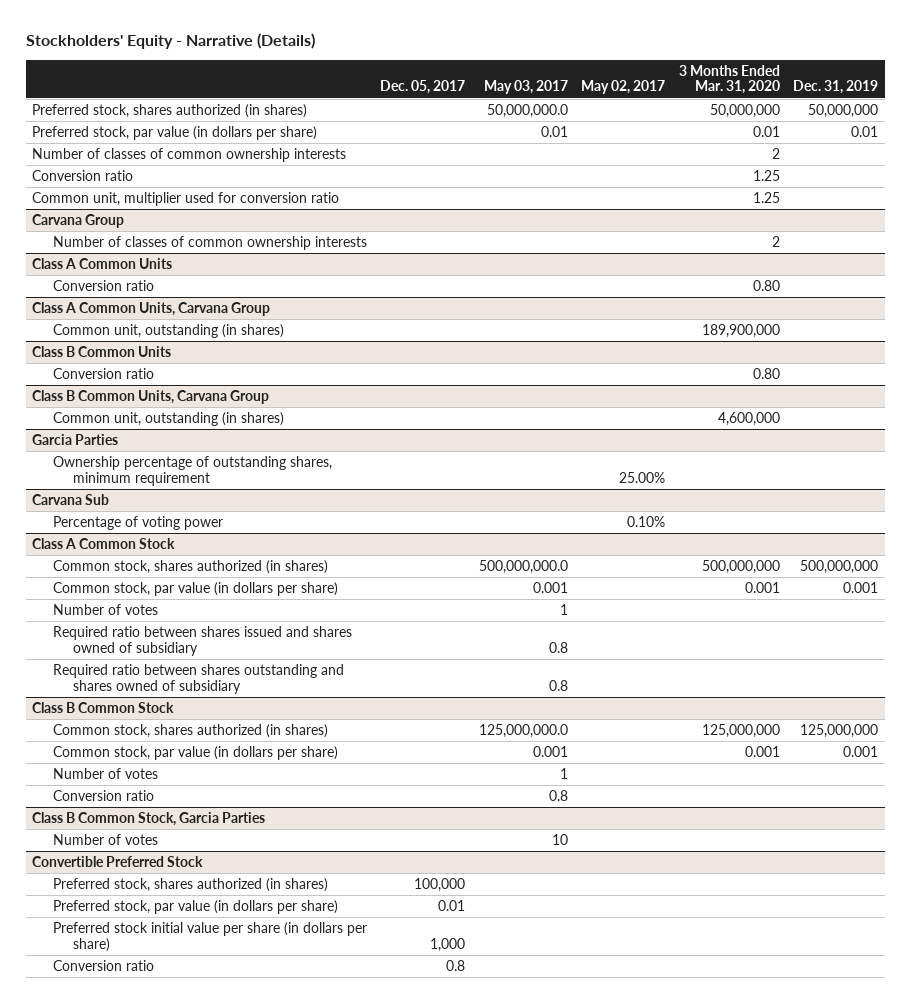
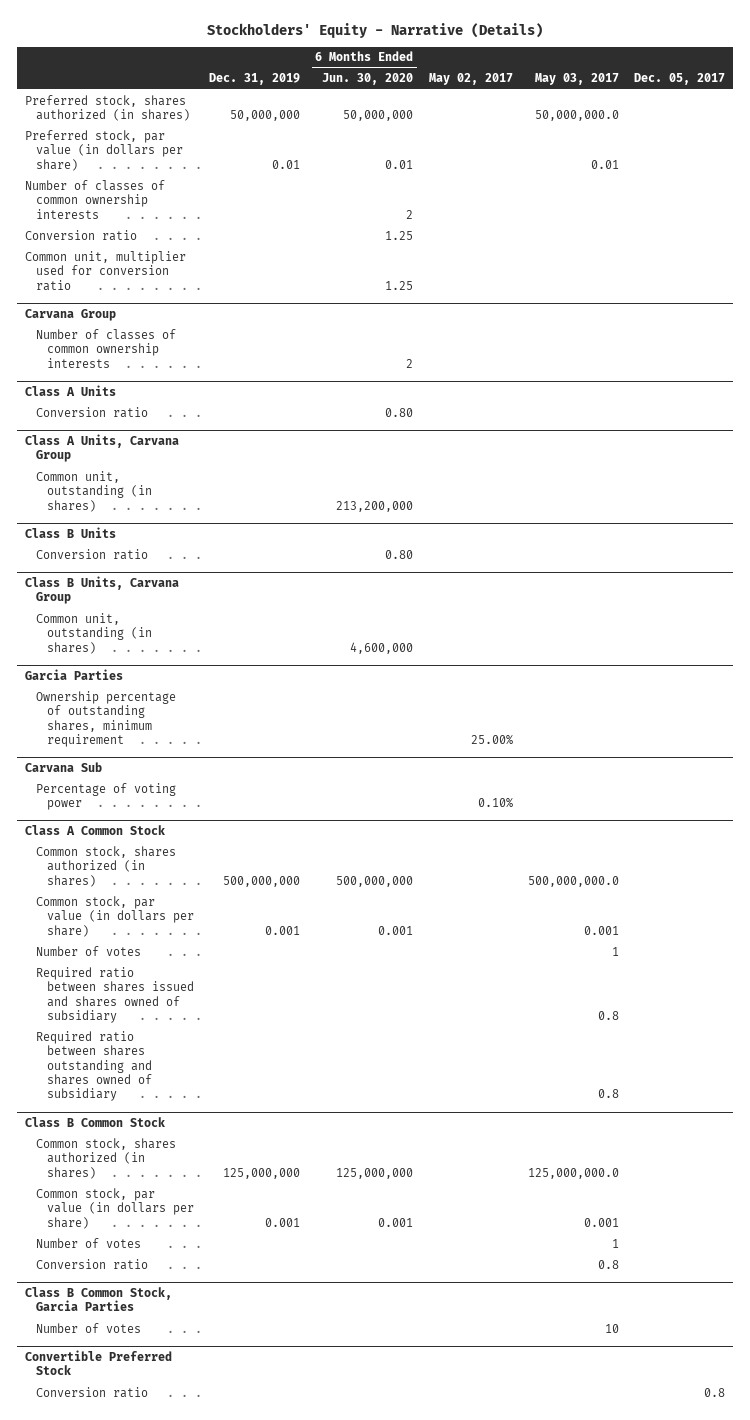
- | Dec. 05, 2017 | May 03, 2017 | May 02, 2017 | 3 Months Ended Mar. 31, 2020 | Dec. 31, 2019
+ | Dec. 31, 2019 | 6 Months Ended Jun. 30, 2020 | May 02, 2017 | May 03, 2017 | Dec. 05, 2017
- Class A Common Units
+ Class A Units
- Class A Common Units, Carvana Group
+ Class A Units, Carvana Group
- Class B Common Units
+ Class B Units
- Class B Common Units, Carvana Group
+ Class B Units, Carvana Group
@ Convertible Preferred Stock
- Preferred stock, shares authorized (in shares) | 100,000 | | | |
- Preferred stock, par value (in dollars per share) | 0.01 | | | |
- Preferred stock initial value per share (in dollars per share) | 1,000 | | | |

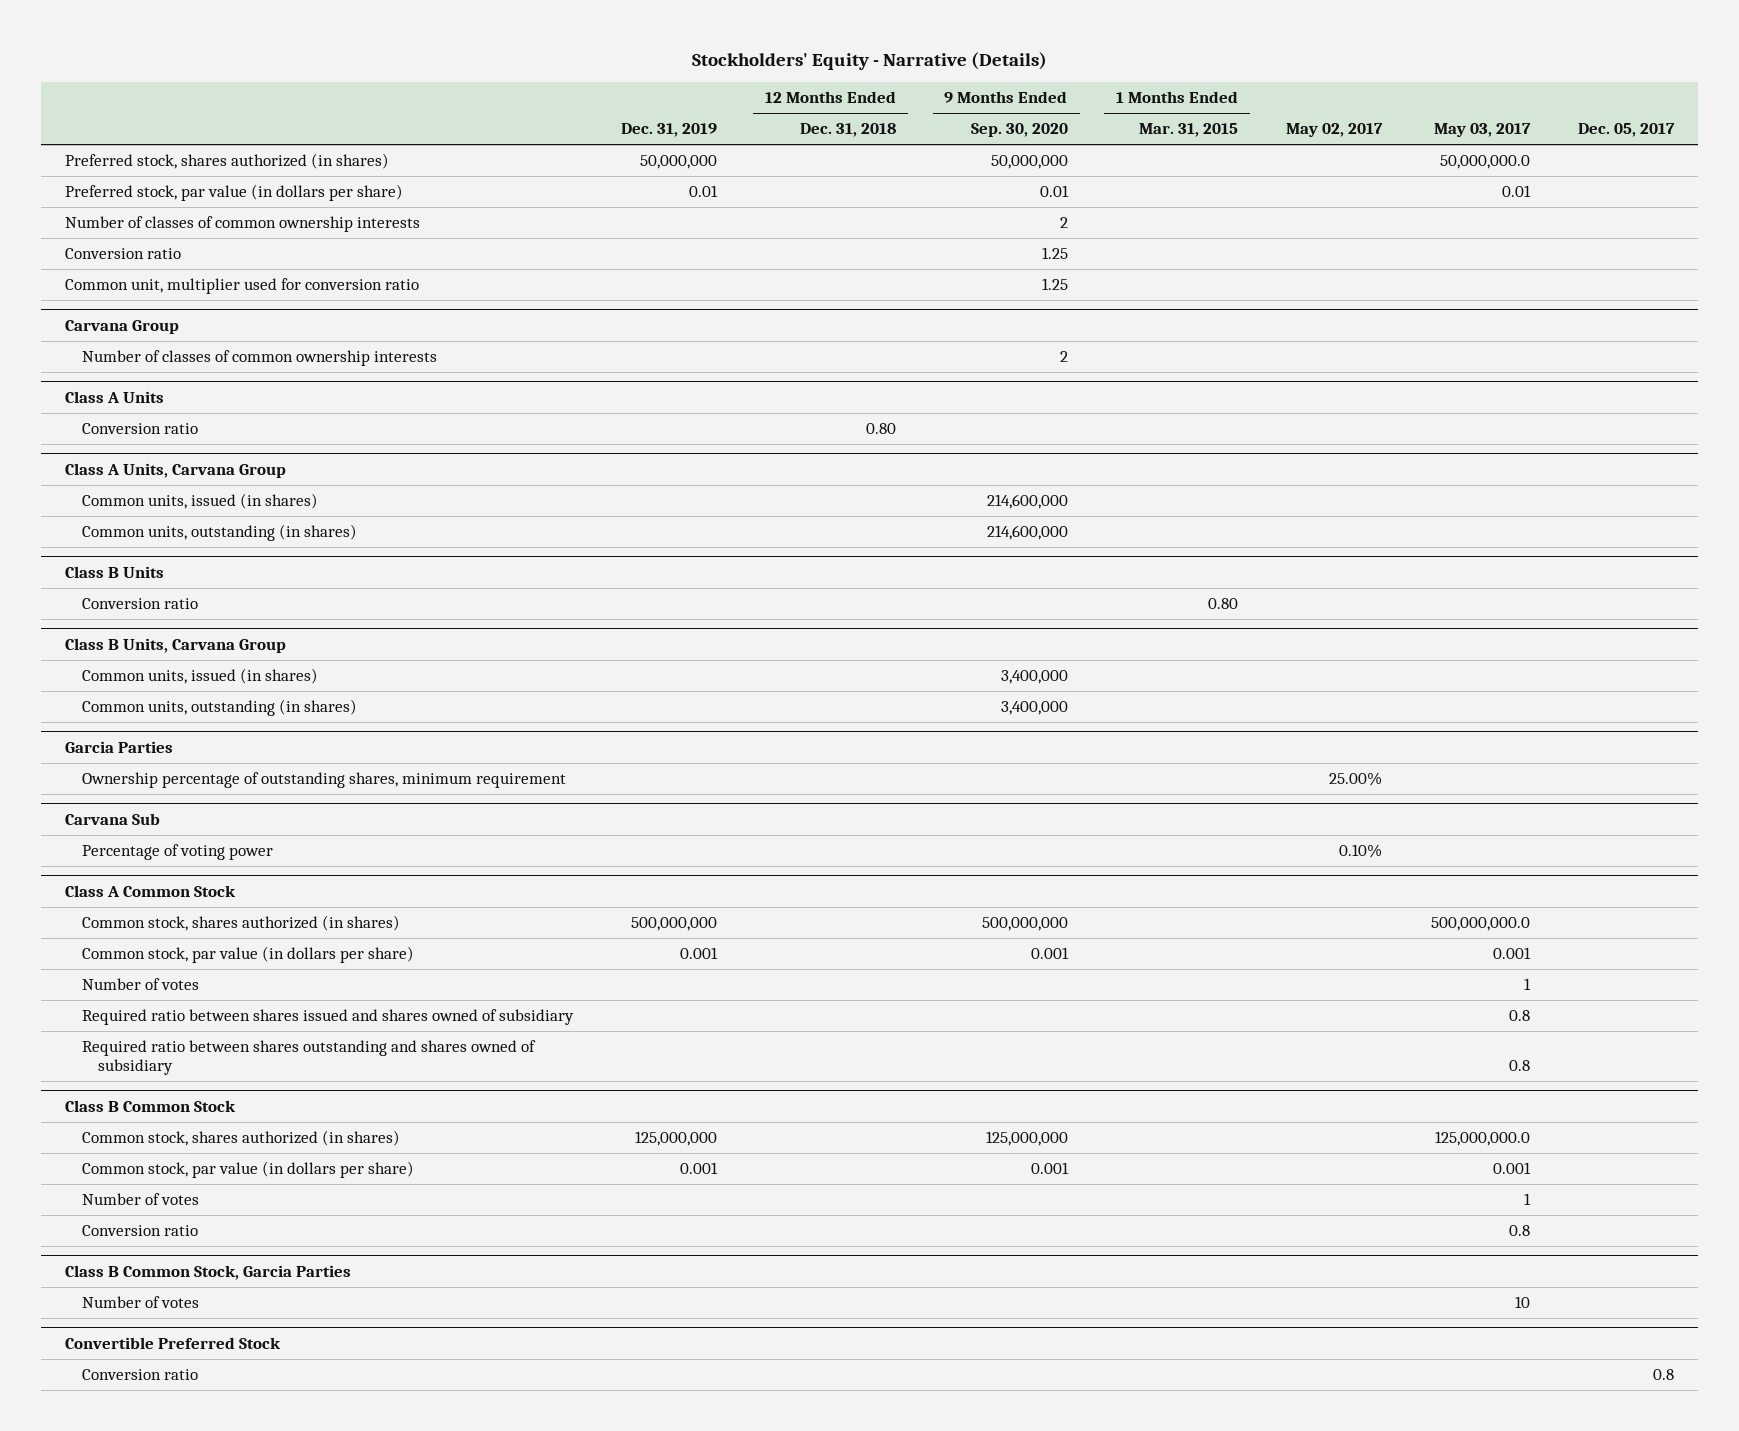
- | Dec. 31, 2019 | 6 Months Ended Jun. 30, 2020 | May 02, 2017 | May 03, 2017 | Dec. 05, 2017
+ | Dec. 31, 2019 | 12 Months Ended Dec. 31, 2018 | 9 Months Ended Sep. 30, 2020 | 1 Months Ended Mar. 31, 2015 | May 02, 2017 | May 03, 2017 | Dec. 05, 2017
@ Class A Units, Carvana Group
- Common unit, outstanding (in shares) | | 213,200,000 | | |
+ Common units, issued (in shares) | | | 214,600,000 | | | |
+ Common units, outstanding (in shares) | | | 214,600,000 | | | |
@ Class B Units, Carvana Group
- Common unit, outstanding (in shares) | | 4,600,000 | | |
+ Common units, issued (in shares) | | | 3,400,000 | | | |
+ Common units, outstanding (in shares) | | | 3,400,000 | | | |

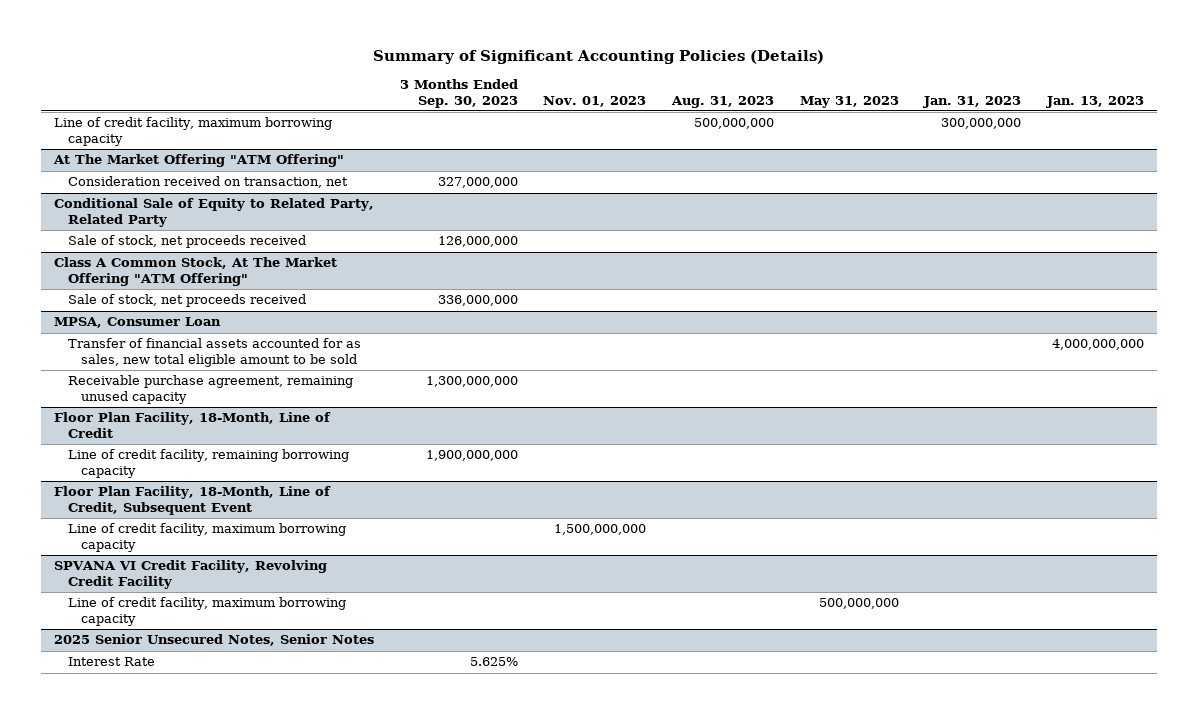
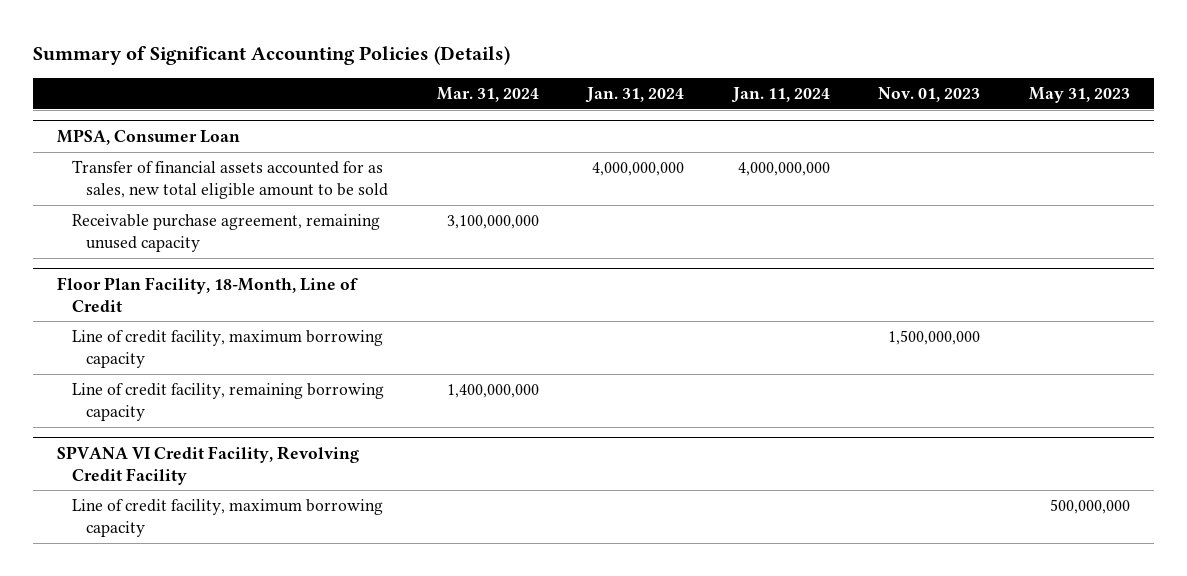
- | 3 Months Ended Sep. 30, 2023 | Nov. 01, 2023 | Aug. 31, 2023 | May 31, 2023 | Jan. 31, 2023 | Jan. 13, 2023
+ | Mar. 31, 2024 | Jan. 31, 2024 | Jan. 11, 2024 | Nov. 01, 2023 | May 31, 2023
- Line of credit facility, maximum borrowing capacity | | | 500,000,000 | | 300,000,000 |
- At The Market Offering "ATM Offering"
- Consideration received on transaction, net | 327,000,000 | | | | |
- Conditional Sale of Equity to Related Party, Related Party
- Sale of stock, net proceeds received | 126,000,000 | | | | |
- Class A Common Stock, At The Market Offering "ATM Offering"
- Sale of stock, net proceeds received | 336,000,000 | | | | |
@ Floor Plan Facility, 18-Month, Line of Credit
+ Line of credit facility, maximum borrowing capacity | | | | 1,500,000,000 |
- Floor Plan Facility, 18-Month, Line of Credit, Subsequent Event
- Line of credit facility, maximum borrowing capacity | | 1,500,000,000 | | | |
- 2025 Senior Unsecured Notes, Senior Notes
- Interest Rate | 5.625% | | | | |

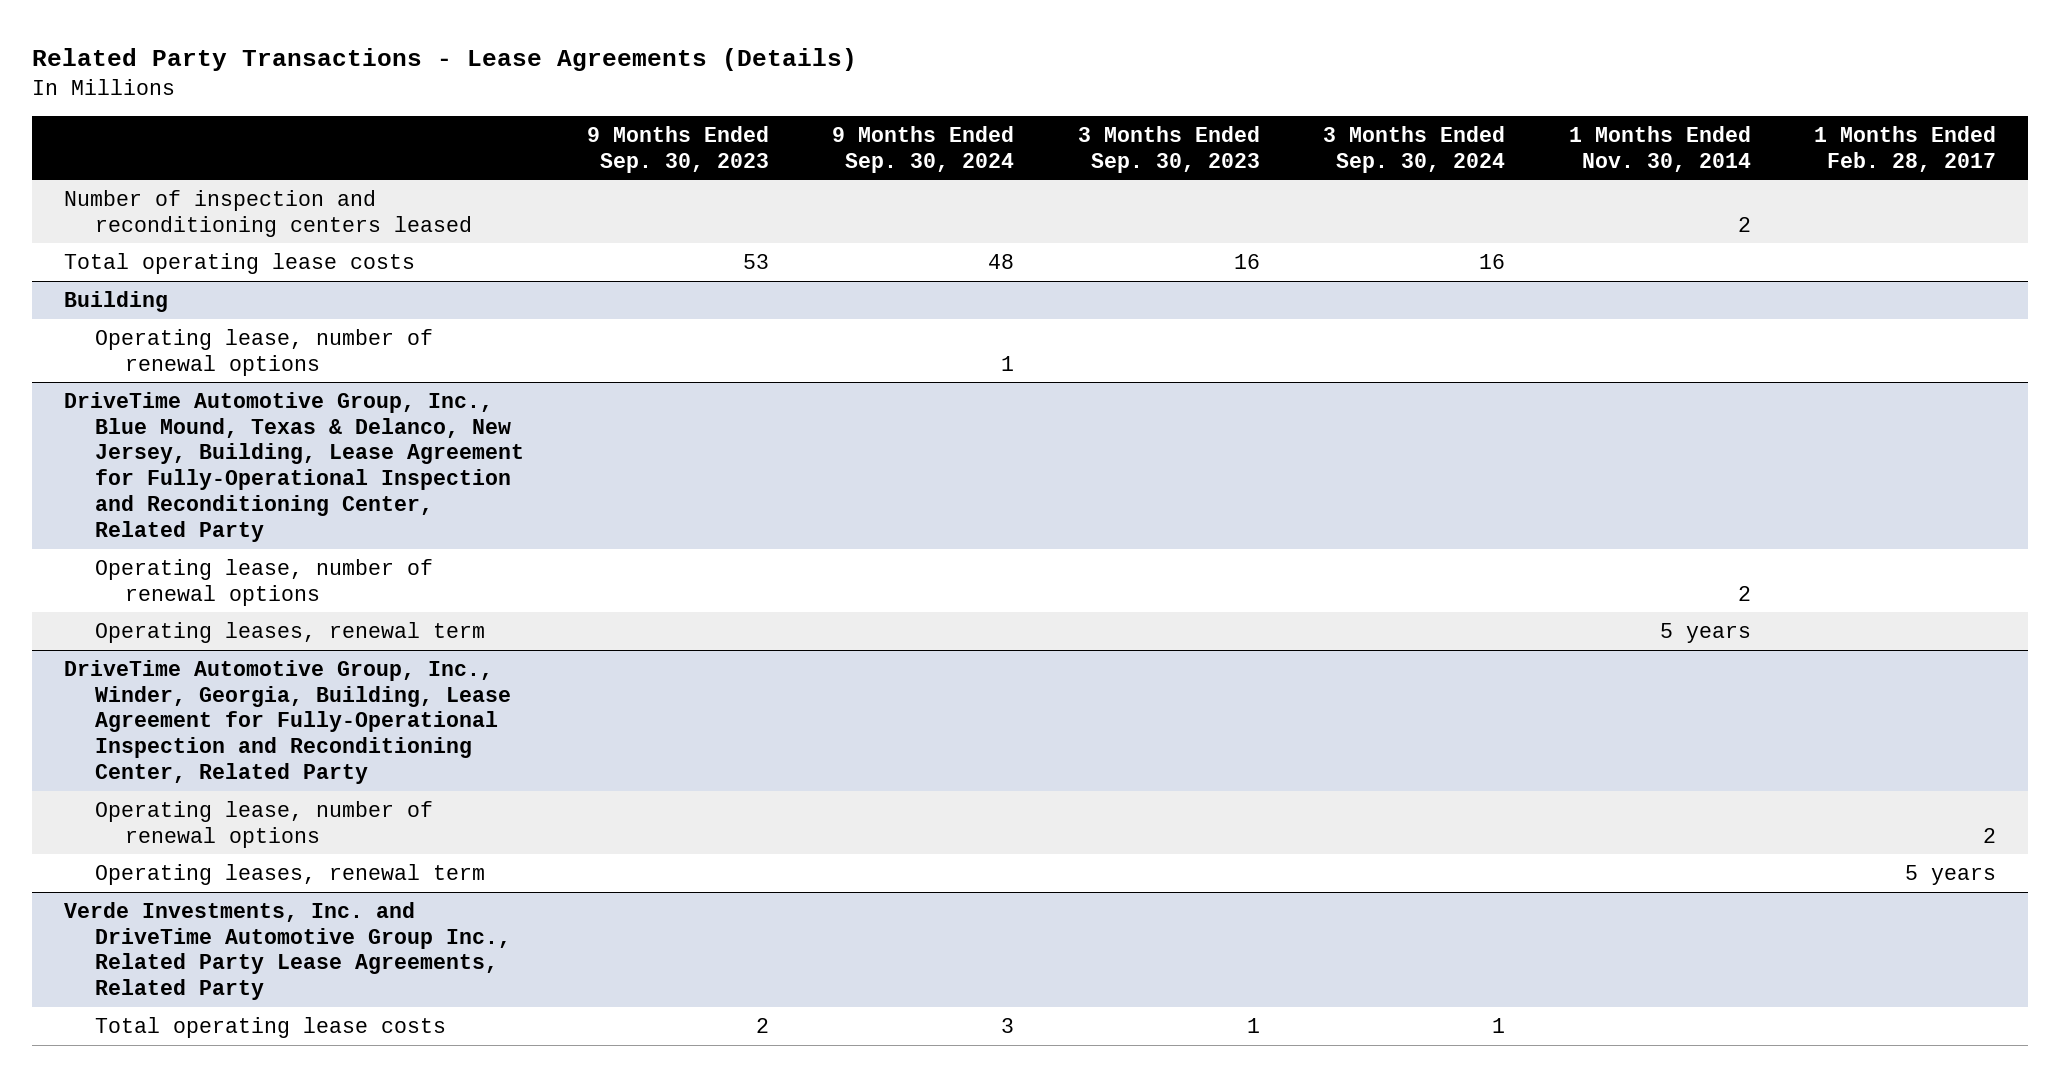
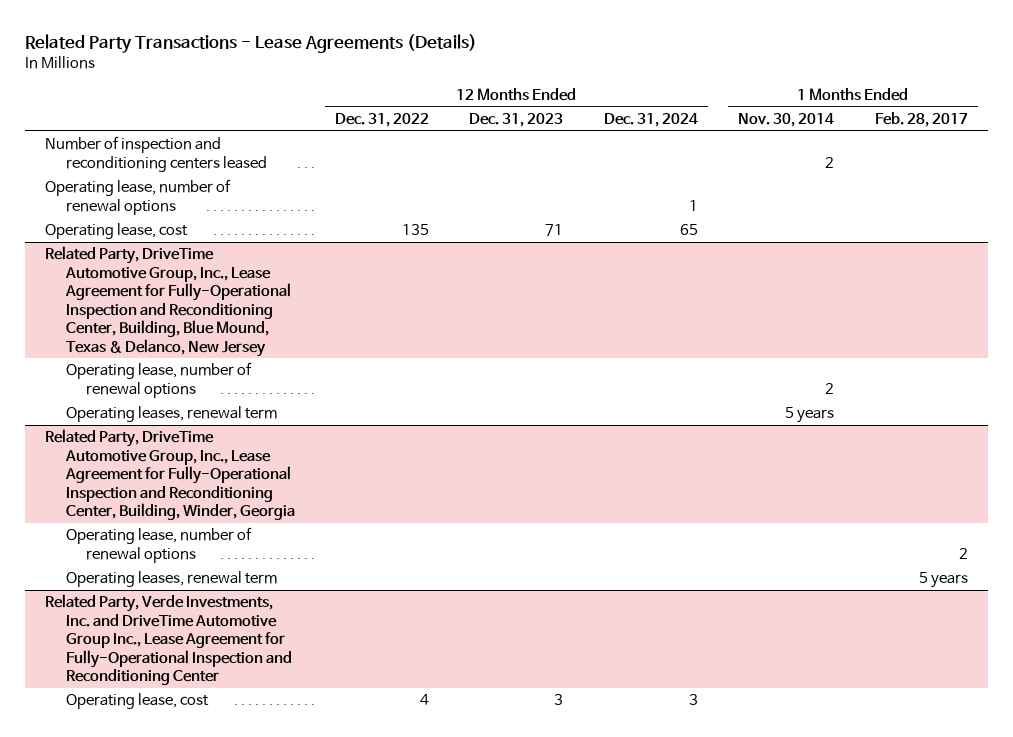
- | 9 Months Ended Sep. 30, 2023 | 9 Months Ended Sep. 30, 2024 | 3 Months Ended Sep. 30, 2023 | 3 Months Ended Sep. 30, 2024 | 1 Months Ended Nov. 30, 2014 | 1 Months Ended Feb. 28, 2017
+ | 12 Months Ended Dec. 31, 2022 | 12 Months Ended Dec. 31, 2023 | 12 Months Ended Dec. 31, 2024 | 1 Months Ended Nov. 30, 2014 | 1 Months Ended Feb. 28, 2017
- Total operating lease costs | 53 | 48 | 16 | 16 | |
- Building
- Operating lease, number of renewal options | | 1 | | | |
- DriveTime Automotive Group, Inc., Blue Mound, Texas & Delanco, New Jersey, Building, Lease Agreement for Fully-Operational Inspection and Reconditioning Center, Related Party
+ Operating lease, number of renewal options | | | 1 | |
+ Operating lease, cost | 135 | 71 | 65 | |
+ Related Party, DriveTime Automotive Group, Inc., Lease Agreement for Fully-Operational Inspection and Reconditioning Center, Building, Blue Mound, Texas & Delanco, New Jersey
- DriveTime Automotive Group, Inc., Winder, Georgia, Building, Lease Agreement for Fully-Operational Inspection and Reconditioning Center, Related Party
+ Related Party, DriveTime Automotive Group, Inc., Lease Agreement for Fully-Operational Inspection and Reconditioning Center, Building, Winder, Georgia
- Verde Investments, Inc. and DriveTime Automotive Group Inc., Related Party Lease Agreements, Related Party
- Total operating lease costs | 2 | 3 | 1 | 1 | |
+ Related Party, Verde Investments, Inc. and DriveTime Automotive Group Inc., Lease Agreement for Fully-Operational Inspection and Reconditioning Center
+ Operating lease, cost | 4 | 3 | 3 | |

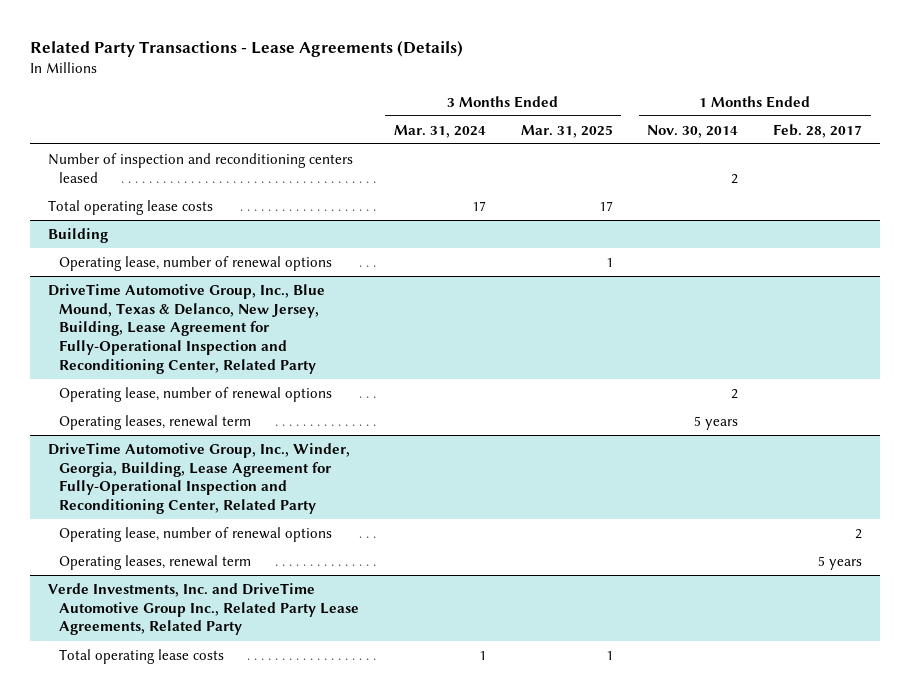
- | 12 Months Ended Dec. 31, 2022 | 12 Months Ended Dec. 31, 2023 | 12 Months Ended Dec. 31, 2024 | 1 Months Ended Nov. 30, 2014 | 1 Months Ended Feb. 28, 2017
+ | 3 Months Ended Mar. 31, 2024 | 3 Months Ended Mar. 31, 2025 | 1 Months Ended Nov. 30, 2014 | 1 Months Ended Feb. 28, 2017
- Operating lease, number of renewal options | | | 1 | |
- Operating lease, cost | 135 | 71 | 65 | |
- Related Party, DriveTime Automotive Group, Inc., Lease Agreement for Fully-Operational Inspection and Reconditioning Center, Building, Blue Mound, Texas & Delanco, New Jersey
+ Total operating lease costs | 17 | 17 | |
+ Building
+ Operating lease, number of renewal options | | 1 | |
+ DriveTime Automotive Group, Inc., Blue Mound, Texas & Delanco, New Jersey, Building, Lease Agreement for Fully-Operational Inspection and Reconditioning Center, Related Party
- Related Party, DriveTime Automotive Group, Inc., Lease Agreement for Fully-Operational Inspection and Reconditioning Center, Building, Winder, Georgia
+ DriveTime Automotive Group, Inc., Winder, Georgia, Building, Lease Agreement for Fully-Operational Inspection and Reconditioning Center, Related Party
- Related Party, Verde Investments, Inc. and DriveTime Automotive Group Inc., Lease Agreement for Fully-Operational Inspection and Reconditioning Center
- Operating lease, cost | 4 | 3 | 3 | |
+ Verde Investments, Inc. and DriveTime Automotive Group Inc., Related Party Lease Agreements, Related Party
+ Total operating lease costs | 1 | 1 | |

